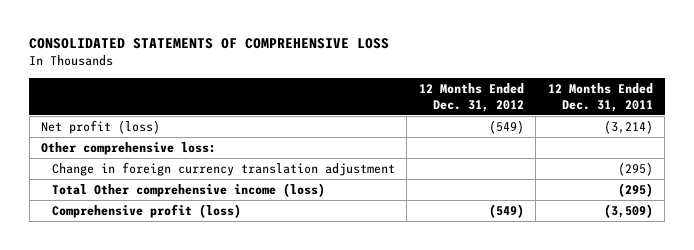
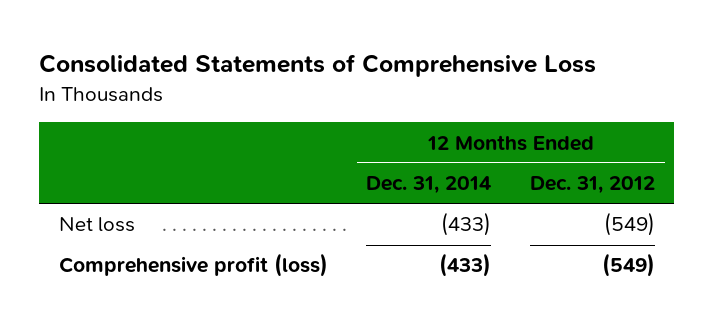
- CONSOLIDATED STATEMENTS OF COMPREHENSIVE LOSS
+ Consolidated Statements of Comprehensive Loss
- | 12 Months Ended Dec. 31, 2012 | 12 Months Ended Dec. 31, 2011
+ | 12 Months Ended Dec. 31, 2014 | 12 Months Ended Dec. 31, 2012
- Net profit (loss) | (549) | (3,214)
- Other comprehensive loss:
- Change in foreign currency translation adjustment | | (295)
- Total Other comprehensive income (loss) | | (295)
+ Net loss | (433) | (549)

